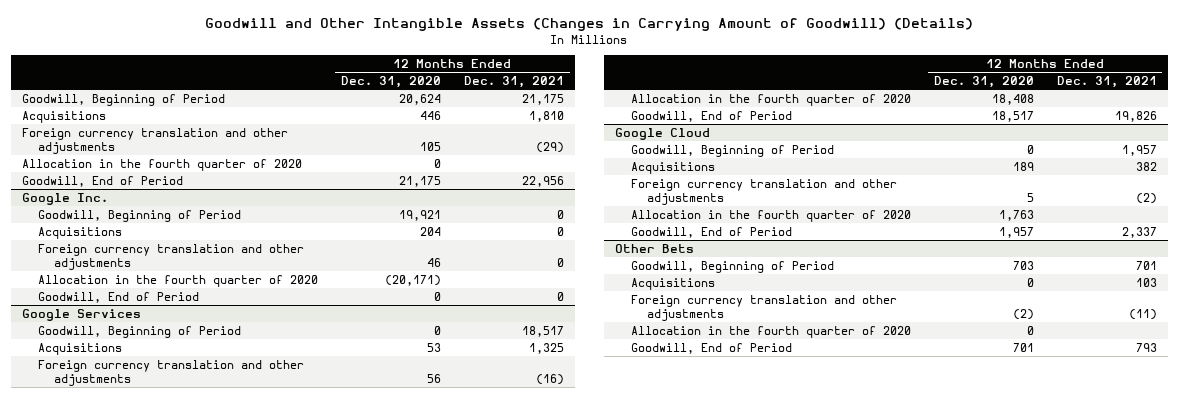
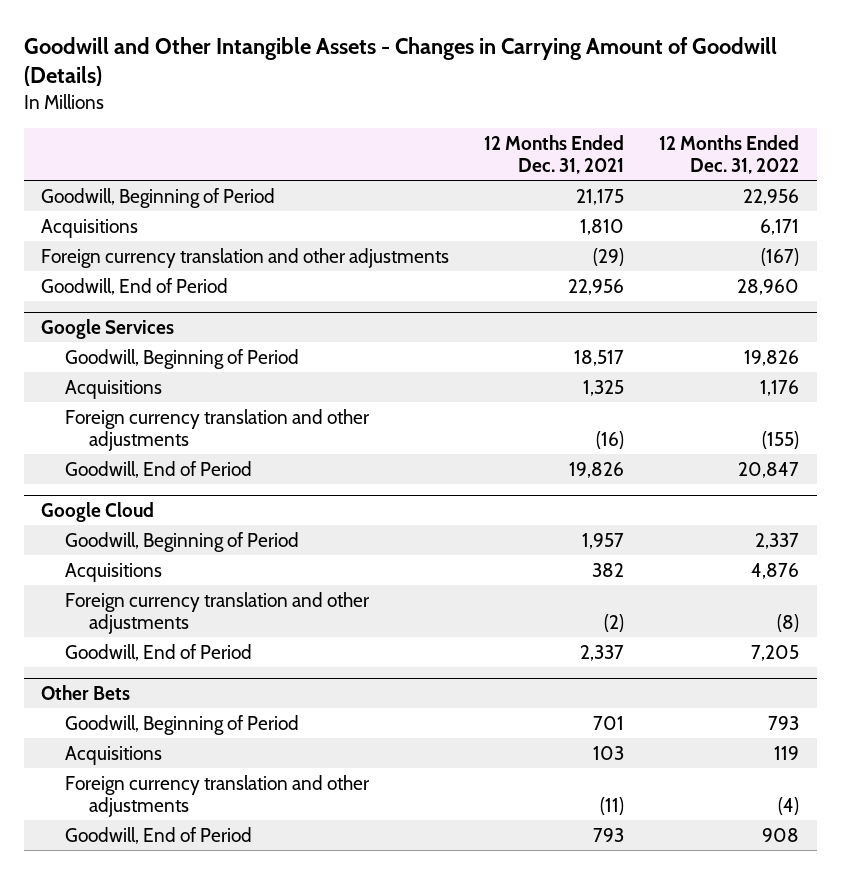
- Goodwill and Other Intangible Assets (Changes in Carrying Amount of Goodwill) (Details)
+ Goodwill and Other Intangible Assets - Changes in Carrying Amount of Goodwill (Details)
- | 12 Months Ended Dec. 31, 2020 | 12 Months Ended Dec. 31, 2021
+ | 12 Months Ended Dec. 31, 2021 | 12 Months Ended Dec. 31, 2022
- Allocation in the fourth quarter of 2020 | 0 |
- Google Inc.
- Goodwill, Beginning of Period | 19,921 | 0
- Acquisitions | 204 | 0
- Foreign currency translation and other adjustments | 46 | 0
- Allocation in the fourth quarter of 2020 | (20,171) |
- Goodwill, End of Period | 0 | 0
@ Google Services
- Allocation in the fourth quarter of 2020 | 18,408 |
@ Google Cloud
- Allocation in the fourth quarter of 2020 | 1,763 |
@ Other Bets
- Allocation in the fourth quarter of 2020 | 0 |

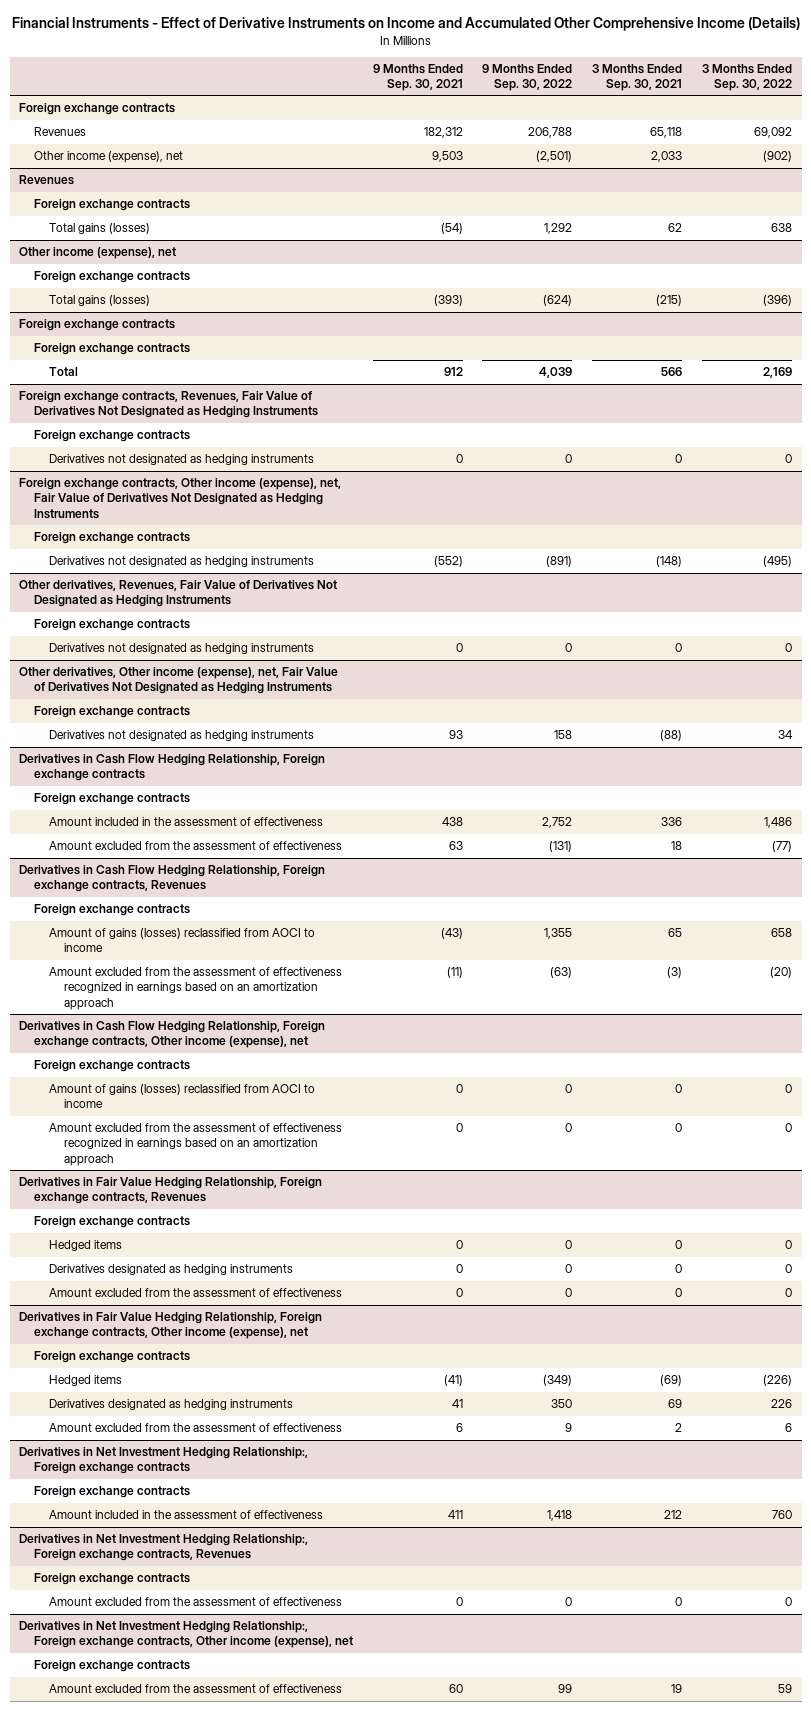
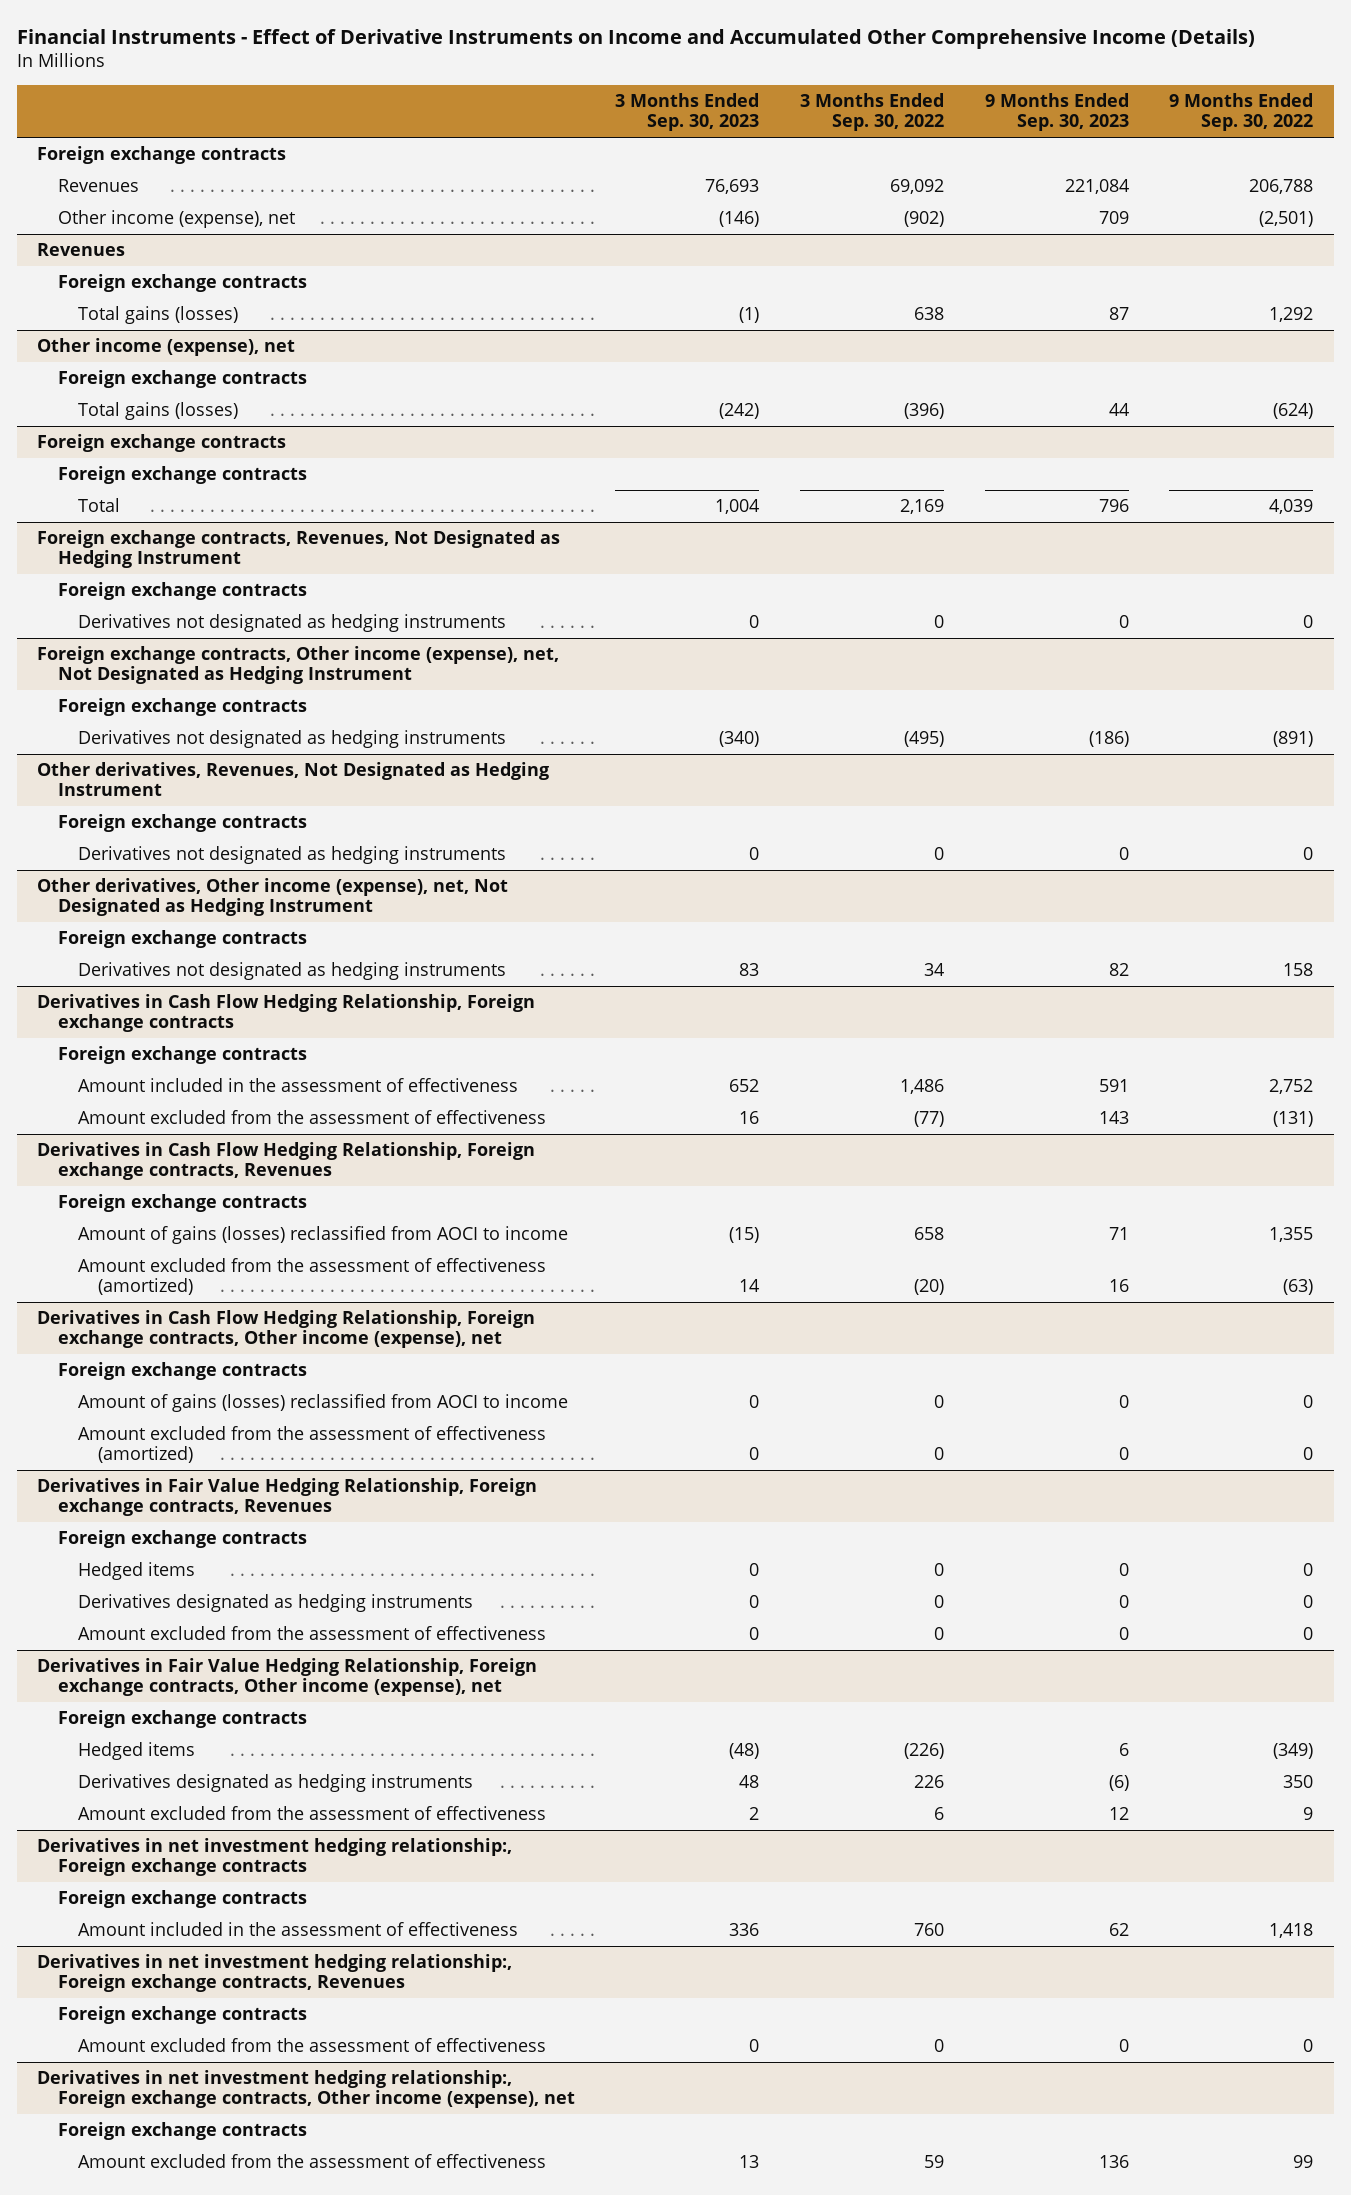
- | 9 Months Ended Sep. 30, 2021 | 9 Months Ended Sep. 30, 2022 | 3 Months Ended Sep. 30, 2021 | 3 Months Ended Sep. 30, 2022
+ | 3 Months Ended Sep. 30, 2023 | 3 Months Ended Sep. 30, 2022 | 9 Months Ended Sep. 30, 2023 | 9 Months Ended Sep. 30, 2022
- Foreign exchange contracts, Revenues, Fair Value of Derivatives Not Designated as Hedging Instruments
+ Foreign exchange contracts, Revenues, Not Designated as Hedging Instrument
- Foreign exchange contracts, Other income (expense), net, Fair Value of Derivatives Not Designated as Hedging Instruments
+ Foreign exchange contracts, Other income (expense), net, Not Designated as Hedging Instrument
- Other derivatives, Revenues, Fair Value of Derivatives Not Designated as Hedging Instruments
+ Other derivatives, Revenues, Not Designated as Hedging Instrument
- Other derivatives, Other income (expense), net, Fair Value of Derivatives Not Designated as Hedging Instruments
+ Other derivatives, Other income (expense), net, Not Designated as Hedging Instrument
@ Derivatives in Cash Flow Hedging Relationship, Foreign exchange contracts, Revenues
- Amount excluded from the assessment of effectiveness recognized in earnings based on an amortization approach | (11) | (63) | (3) | (20)
+ Amount excluded from the assessment of effectiveness (amortized) | 14 | (20) | 16 | (63)
@ Derivatives in Cash Flow Hedging Relationship, Foreign exchange contracts, Other income (expense), net
- Amount excluded from the assessment of effectiveness recognized in earnings based on an amortization approach | 0 | 0 | 0 | 0
+ Amount excluded from the assessment of effectiveness (amortized) | 0 | 0 | 0 | 0
- Derivatives in Net Investment Hedging Relationship:, Foreign exchange contracts
+ Derivatives in net investment hedging relationship:, Foreign exchange contracts
- Derivatives in Net Investment Hedging Relationship:, Foreign exchange contracts, Revenues
+ Derivatives in net investment hedging relationship:, Foreign exchange contracts, Revenues
- Derivatives in Net Investment Hedging Relationship:, Foreign exchange contracts, Other income (expense), net
+ Derivatives in net investment hedging relationship:, Foreign exchange contracts, Other income (expense), net

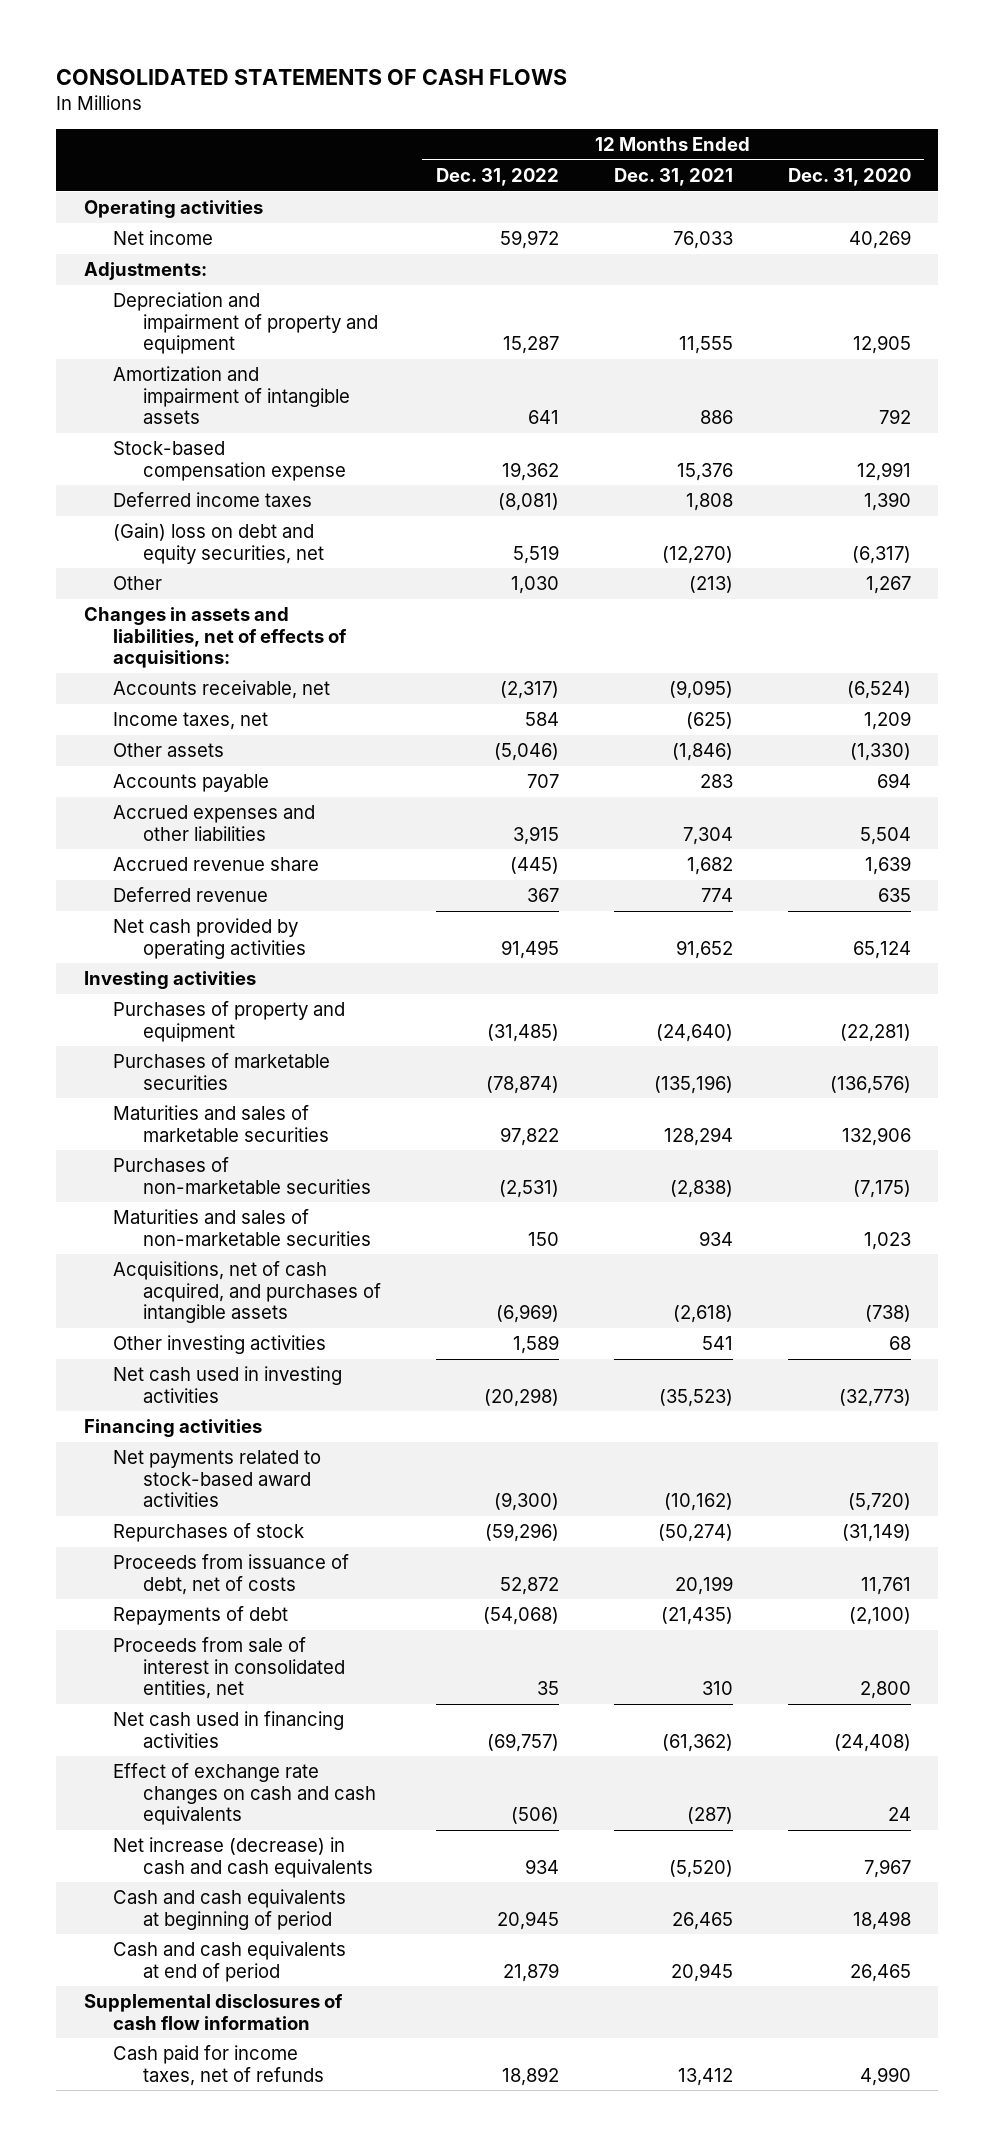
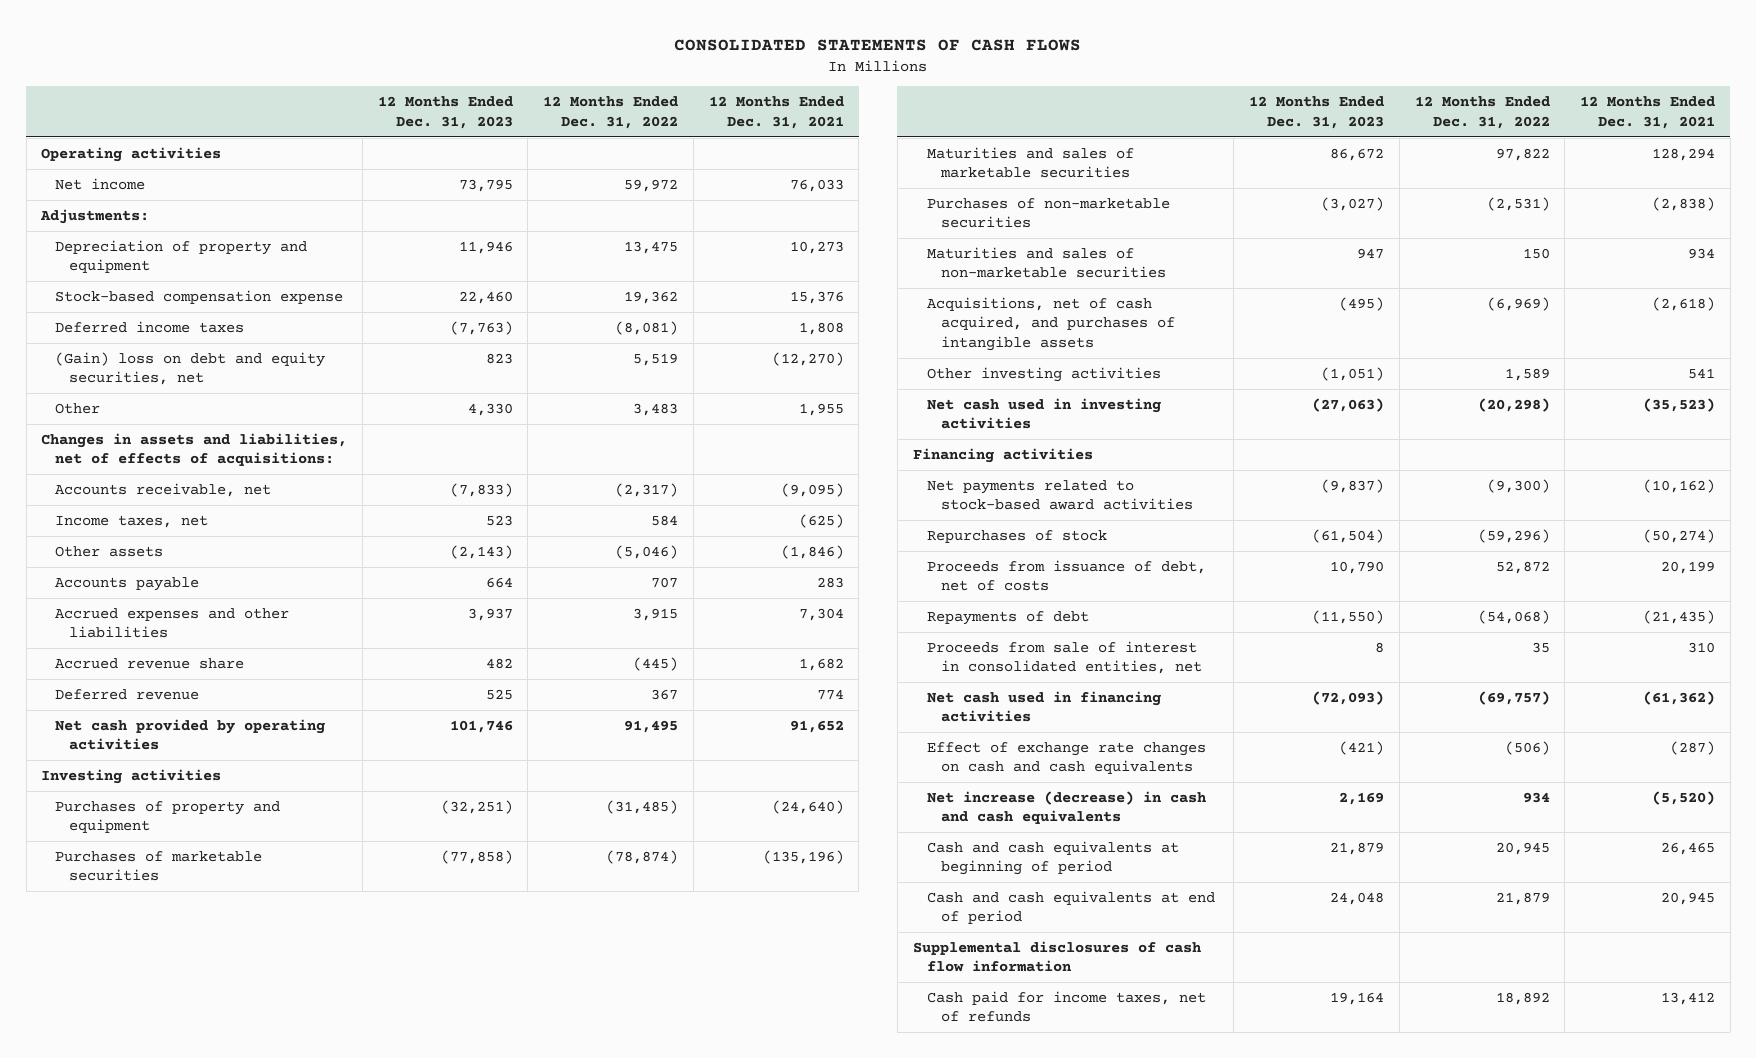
- | 12 Months Ended Dec. 31, 2022 | 12 Months Ended Dec. 31, 2021 | 12 Months Ended Dec. 31, 2020
+ | 12 Months Ended Dec. 31, 2023 | 12 Months Ended Dec. 31, 2022 | 12 Months Ended Dec. 31, 2021
- Depreciation and impairment of property and equipment | 15,287 | 11,555 | 12,905
- Amortization and impairment of intangible assets | 641 | 886 | 792
+ Depreciation of property and equipment | 11,946 | 13,475 | 10,273
- Other | 1,030 | (213) | 1,267
+ Other | 4,330 | 3,483 | 1,955

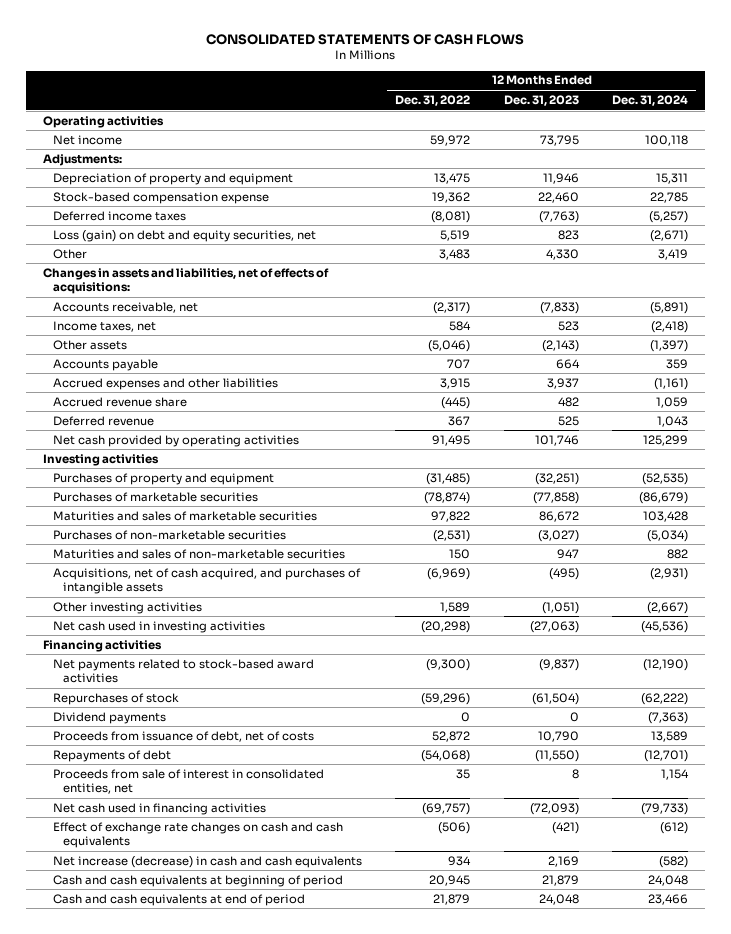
- | 12 Months Ended Dec. 31, 2023 | 12 Months Ended Dec. 31, 2022 | 12 Months Ended Dec. 31, 2021
+ | 12 Months Ended Dec. 31, 2022 | 12 Months Ended Dec. 31, 2023 | 12 Months Ended Dec. 31, 2024
- (Gain) loss on debt and equity securities, net | 823 | 5,519 | (12,270)
+ Loss (gain) on debt and equity securities, net | 5,519 | 823 | (2,671)
+ Dividend payments | 0 | 0 | (7,363)
- Supplemental disclosures of cash flow information
- Cash paid for income taxes, net of refunds | 19,164 | 18,892 | 13,412

